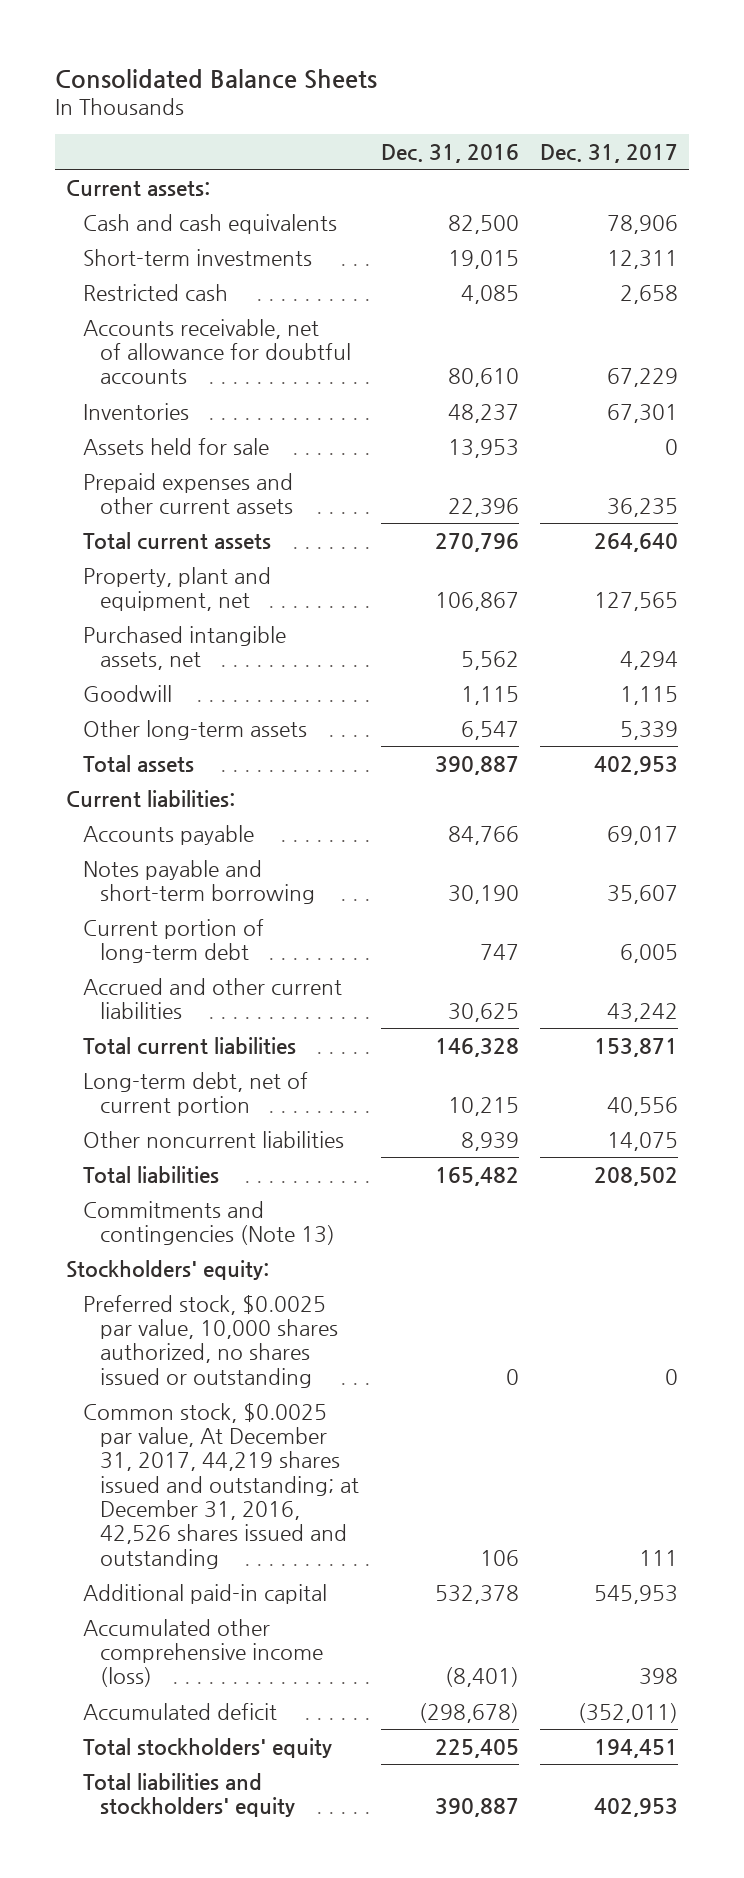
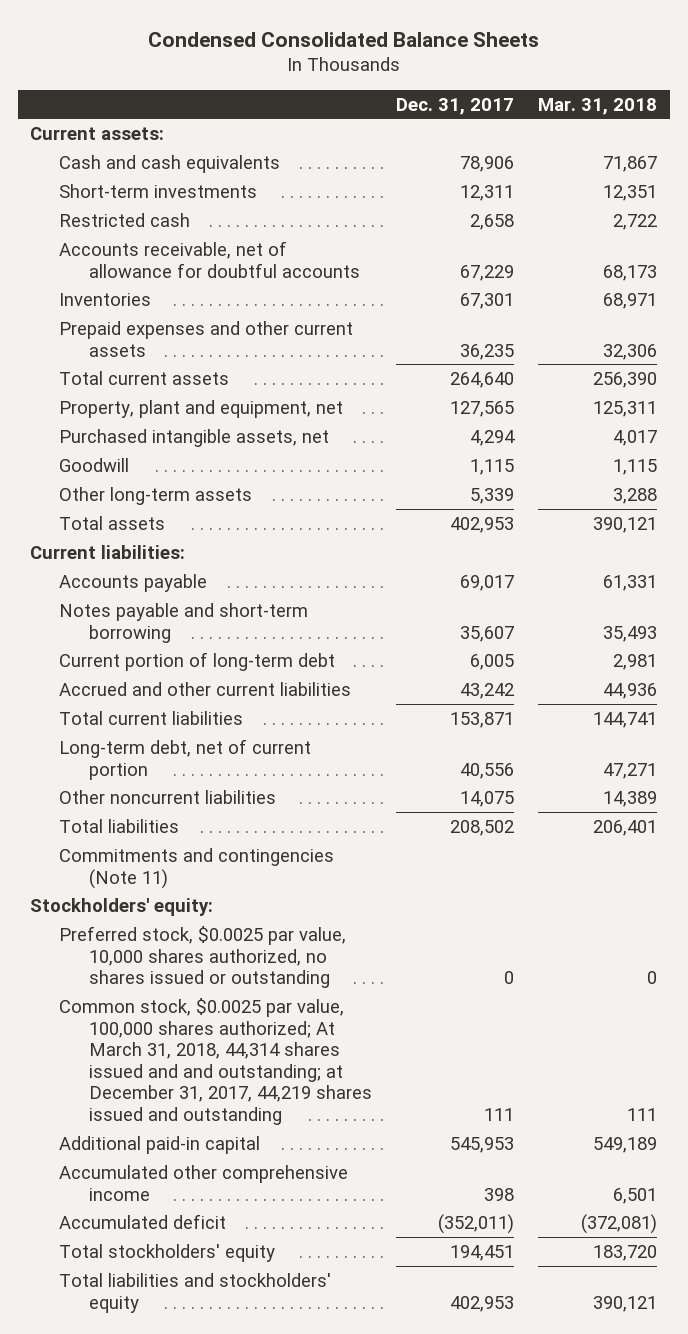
- Consolidated Balance Sheets
+ Condensed Consolidated Balance Sheets
- | Dec. 31, 2016 | Dec. 31, 2017
+ | Dec. 31, 2017 | Mar. 31, 2018
- Assets held for sale | 13,953 | 0
- Commitments and contingencies (Note 13)
+ Commitments and contingencies (Note 11)
- Common stock, $0.0025 par value, At December 31, 2017, 44,219 shares issued and outstanding; at December 31, 2016, 42,526 shares issued and outstanding | 106 | 111
+ Common stock, $0.0025 par value, 100,000 shares authorized; At March 31, 2018, 44,314 shares issued and and outstanding; at December 31, 2017, 44,219 shares issued and outstanding | 111 | 111
- Accumulated other comprehensive income (loss) | (8,401) | 398
+ Accumulated other comprehensive income | 398 | 6,501

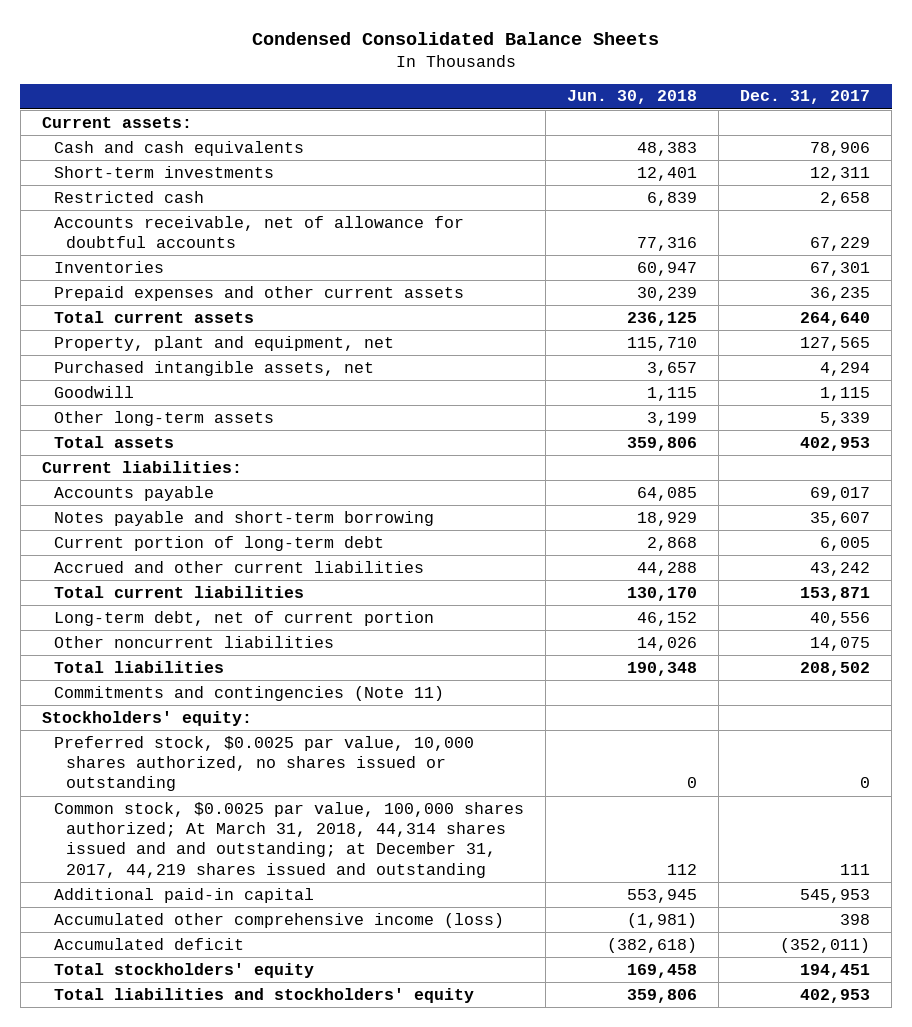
- | Dec. 31, 2017 | Mar. 31, 2018
+ | Jun. 30, 2018 | Dec. 31, 2017
- Accumulated other comprehensive income | 398 | 6,501
+ Accumulated other comprehensive income (loss) | (1,981) | 398

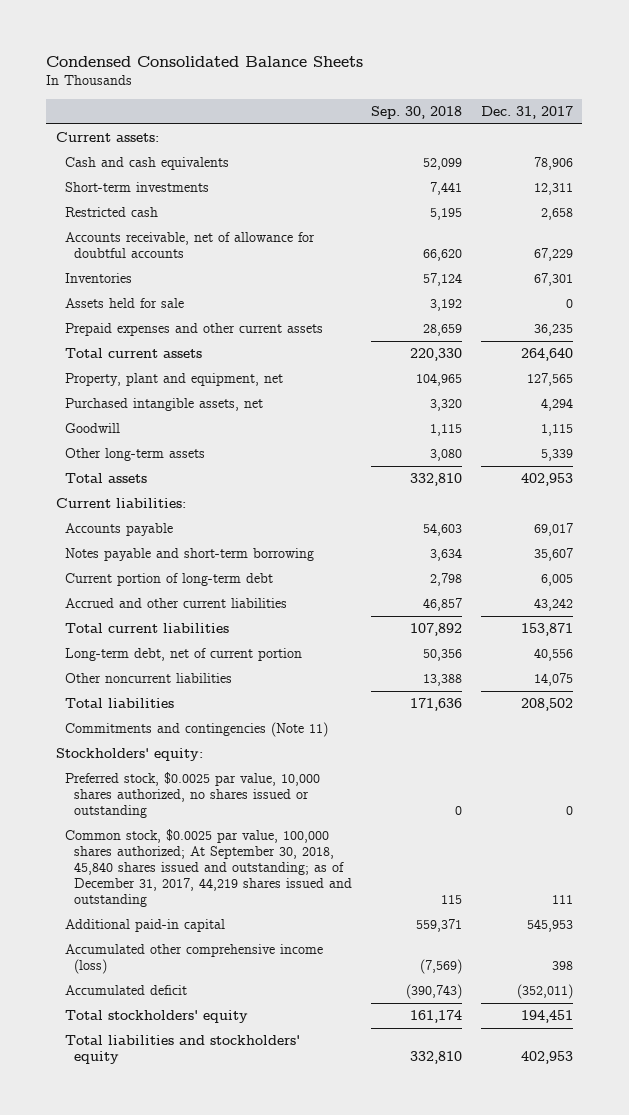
- | Jun. 30, 2018 | Dec. 31, 2017
+ | Sep. 30, 2018 | Dec. 31, 2017
+ Assets held for sale | 3,192 | 0
- Common stock, $0.0025 par value, 100,000 shares authorized; At March 31, 2018, 44,314 shares issued and and outstanding; at December 31, 2017, 44,219 shares issued and outstanding | 112 | 111
+ Common stock, $0.0025 par value, 100,000 shares authorized; At September 30, 2018, 45,840 shares issued and outstanding; as of December 31, 2017, 44,219 shares issued and outstanding | 115 | 111

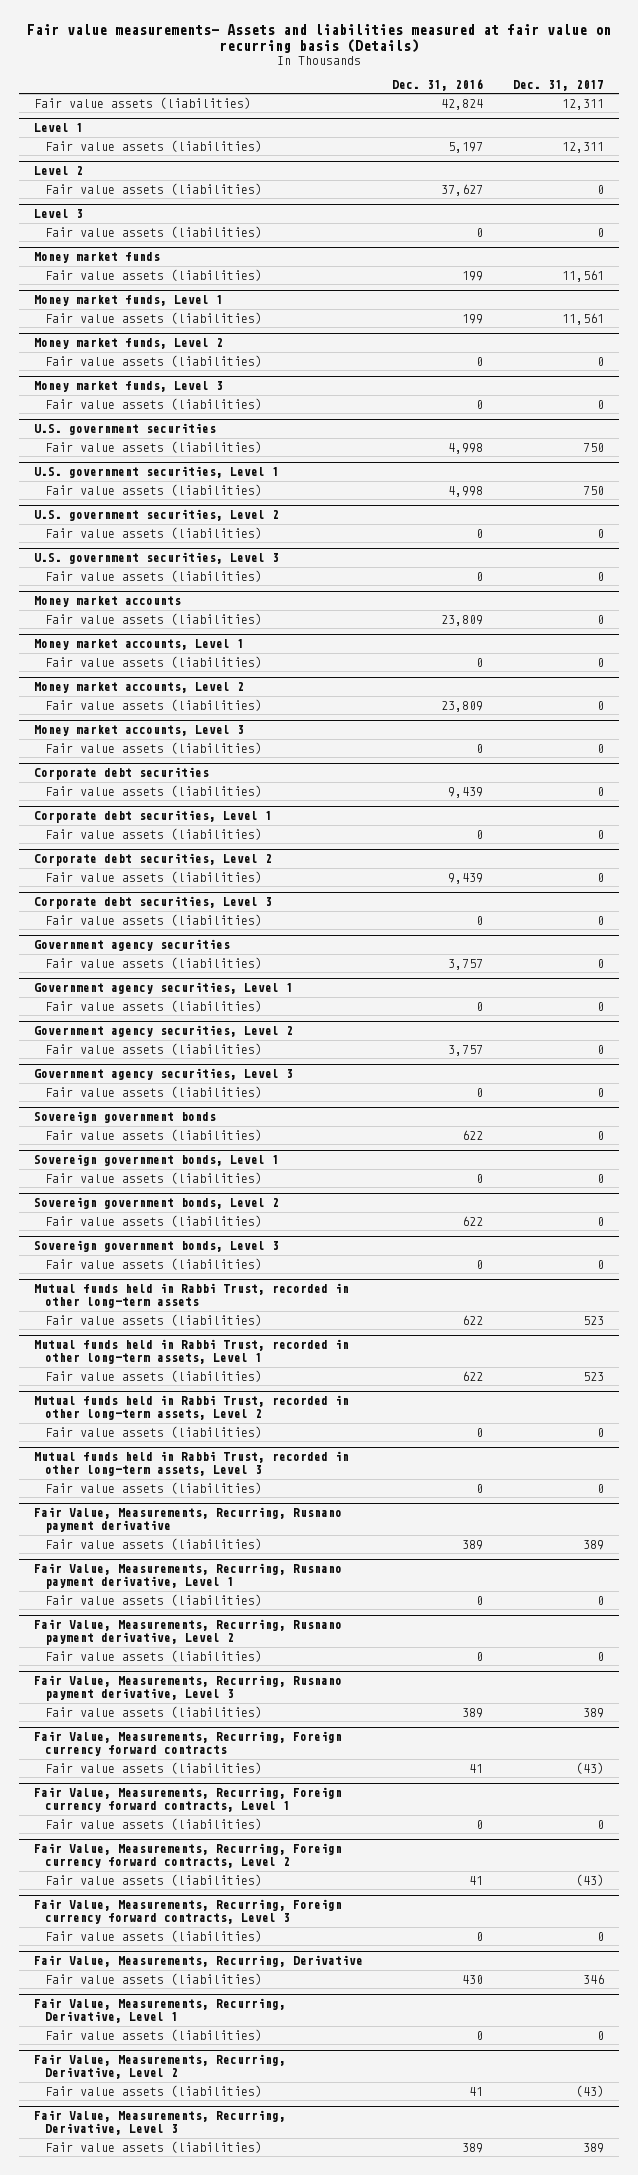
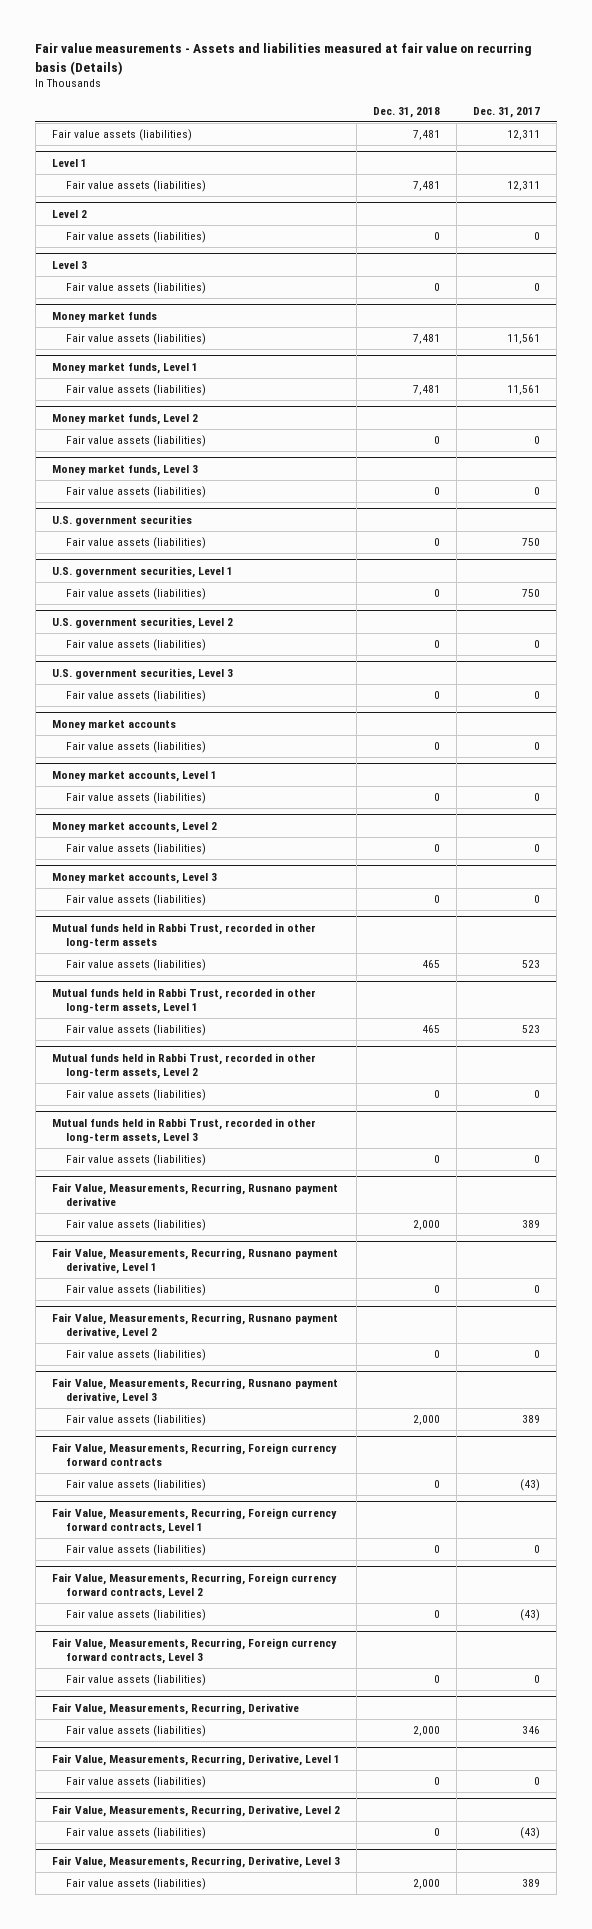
- Fair value measurements- Assets and liabilities measured at fair value on recurring basis (Details)
+ Fair value measurements - Assets and liabilities measured at fair value on recurring basis (Details)
- | Dec. 31, 2016 | Dec. 31, 2017
+ | Dec. 31, 2018 | Dec. 31, 2017
- Corporate debt securities
- Fair value assets (liabilities) | 9,439 | 0
- Corporate debt securities, Level 1
- Fair value assets (liabilities) | 0 | 0
- Corporate debt securities, Level 2
- Fair value assets (liabilities) | 9,439 | 0
- Corporate debt securities, Level 3
- Fair value assets (liabilities) | 0 | 0
- Government agency securities
- Fair value assets (liabilities) | 3,757 | 0
- Government agency securities, Level 1
- Fair value assets (liabilities) | 0 | 0
- Government agency securities, Level 2
- Fair value assets (liabilities) | 3,757 | 0
- Government agency securities, Level 3
- Fair value assets (liabilities) | 0 | 0
- Sovereign government bonds
- Fair value assets (liabilities) | 622 | 0
- Sovereign government bonds, Level 1
- Fair value assets (liabilities) | 0 | 0
- Sovereign government bonds, Level 2
- Fair value assets (liabilities) | 622 | 0
- Sovereign government bonds, Level 3
- Fair value assets (liabilities) | 0 | 0

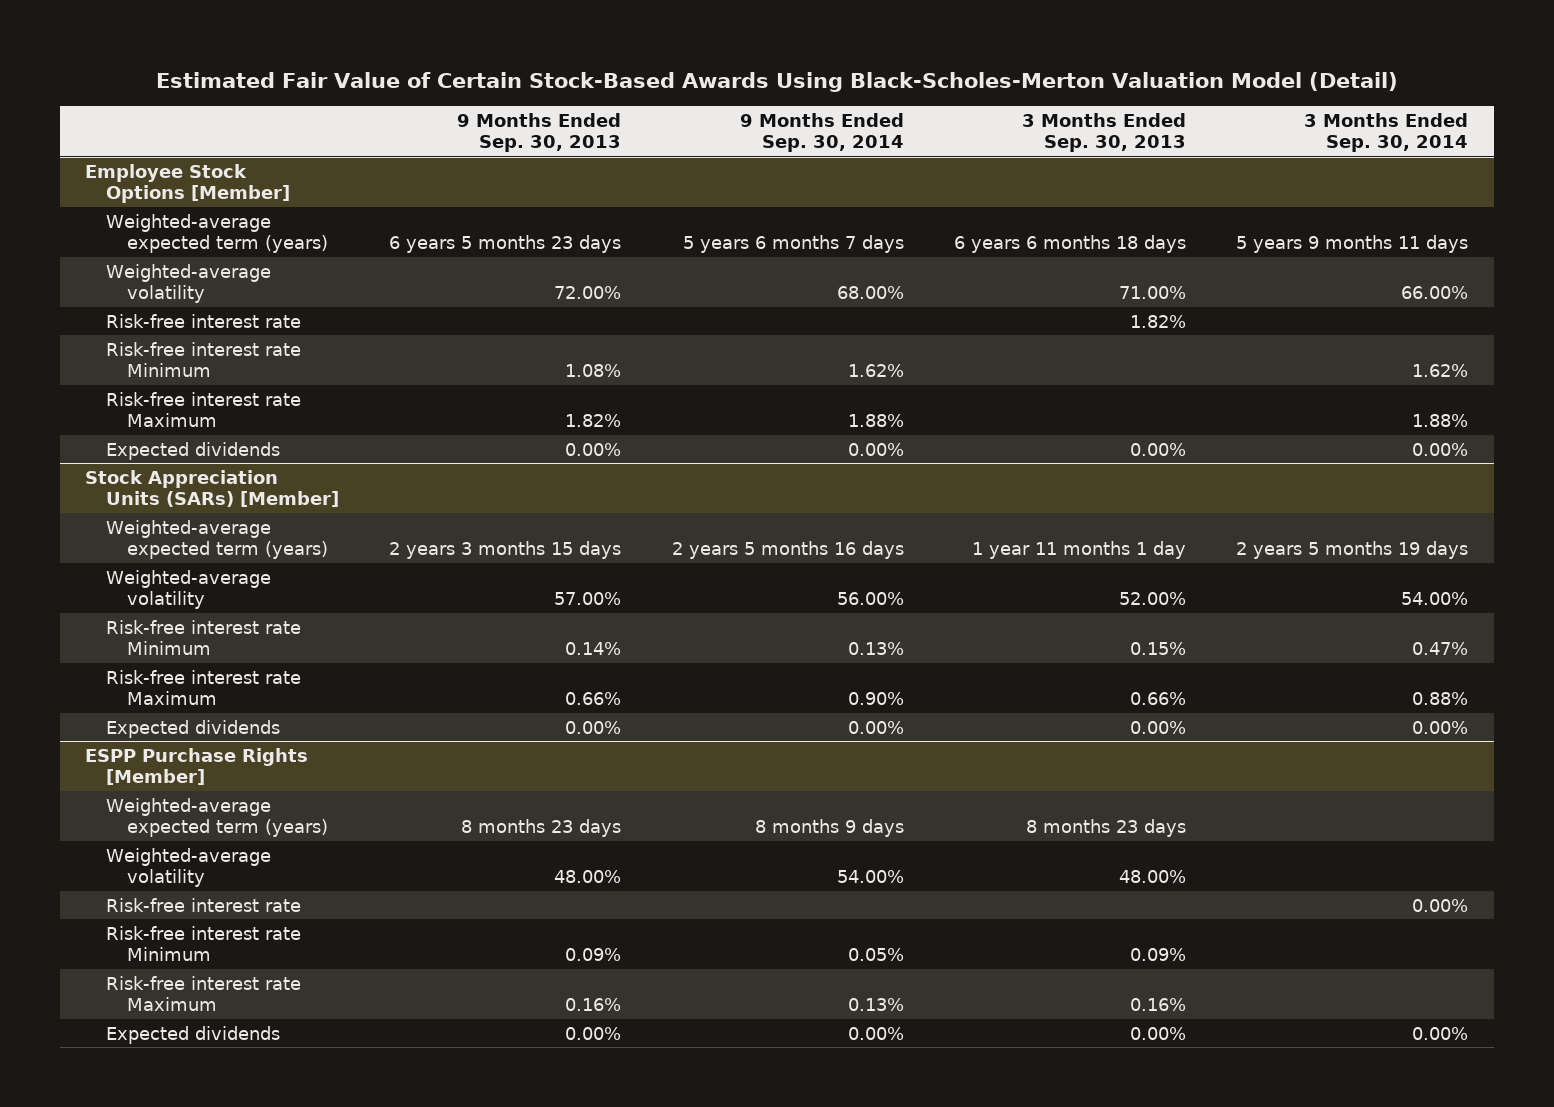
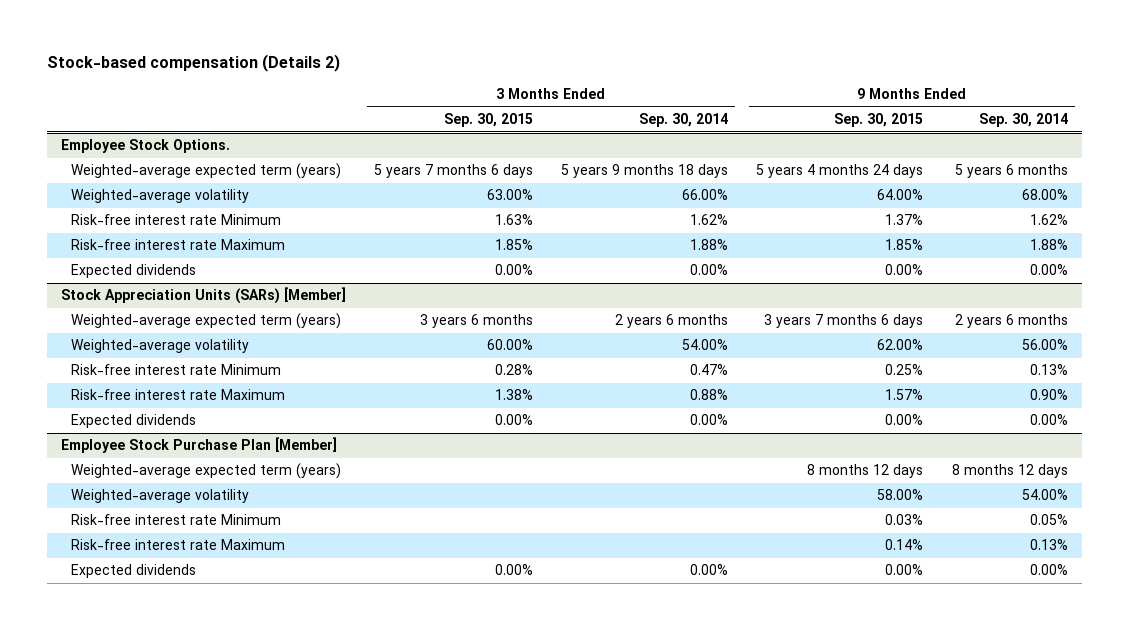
- Estimated Fair Value of Certain Stock-Based Awards Using Black-Scholes-Merton Valuation Model (Detail)
+ Stock-based compensation (Details 2)
- | 9 Months Ended Sep. 30, 2013 | 9 Months Ended Sep. 30, 2014 | 3 Months Ended Sep. 30, 2013 | 3 Months Ended Sep. 30, 2014
+ | 3 Months Ended Sep. 30, 2015 | 3 Months Ended Sep. 30, 2014 | 9 Months Ended Sep. 30, 2015 | 9 Months Ended Sep. 30, 2014
- Employee Stock Options [Member]
- Weighted-average expected term (years) | 6 years 5 months 23 days | 5 years 6 months 7 days | 6 years 6 months 18 days | 5 years 9 months 11 days
+ Employee Stock Options.
+ Weighted-average expected term (years) | 5 years 7 months 6 days | 5 years 9 months 18 days | 5 years 4 months 24 days | 5 years 6 months
- Risk-free interest rate | | | 1.82% |
@ Stock Appreciation Units (SARs) [Member]
- Weighted-average expected term (years) | 2 years 3 months 15 days | 2 years 5 months 16 days | 1 year 11 months 1 day | 2 years 5 months 19 days
+ Weighted-average expected term (years) | 3 years 6 months | 2 years 6 months | 3 years 7 months 6 days | 2 years 6 months
- ESPP Purchase Rights [Member]
- Weighted-average expected term (years) | 8 months 23 days | 8 months 9 days | 8 months 23 days |
+ Employee Stock Purchase Plan [Member]
+ Weighted-average expected term (years) | | | 8 months 12 days | 8 months 12 days
- Risk-free interest rate | | | | 0.00%

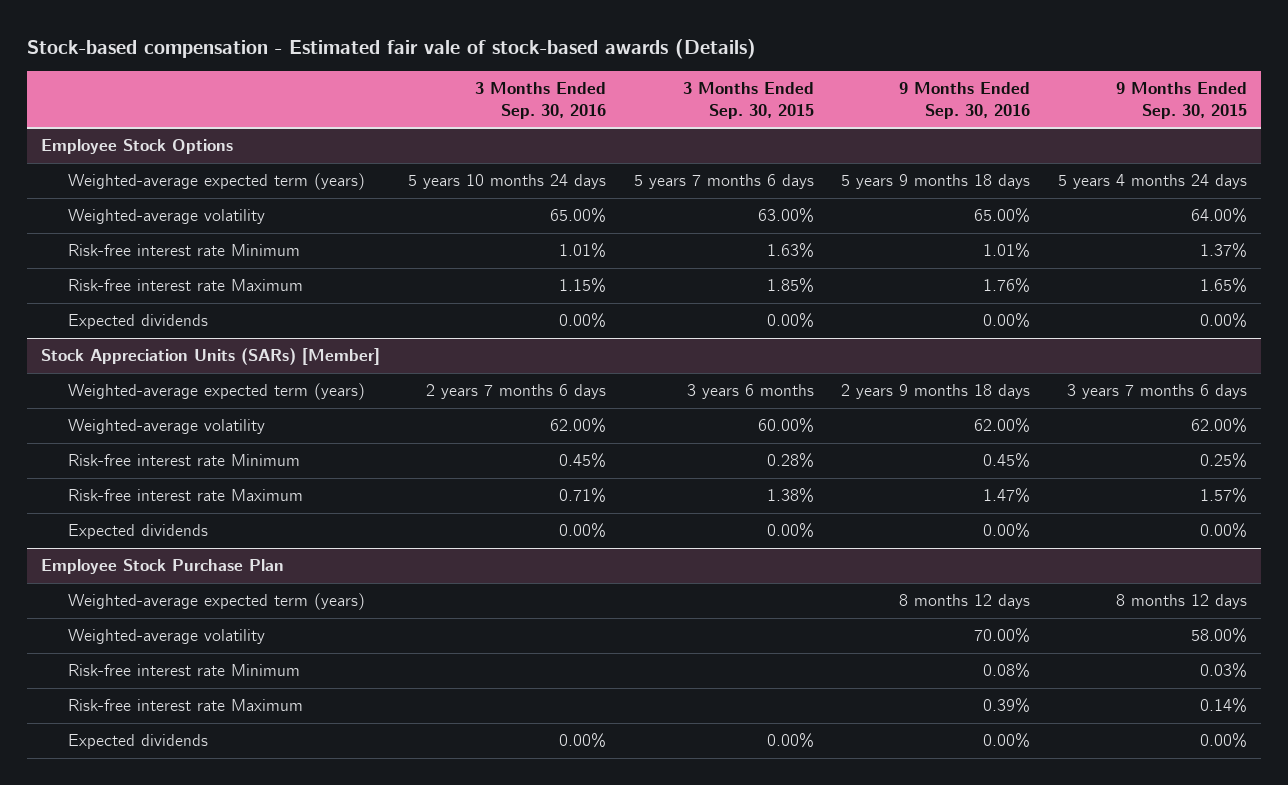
- Stock-based compensation (Details 2)
+ Stock-based compensation - Estimated fair vale of stock-based awards (Details)
- | 3 Months Ended Sep. 30, 2015 | 3 Months Ended Sep. 30, 2014 | 9 Months Ended Sep. 30, 2015 | 9 Months Ended Sep. 30, 2014
+ | 3 Months Ended Sep. 30, 2016 | 3 Months Ended Sep. 30, 2015 | 9 Months Ended Sep. 30, 2016 | 9 Months Ended Sep. 30, 2015
- Employee Stock Options.
+ Employee Stock Options
- Risk-free interest rate Maximum | 1.85% | 1.88% | 1.85% | 1.88%
+ Risk-free interest rate Maximum | 1.15% | 1.85% | 1.76% | 1.65%
- Employee Stock Purchase Plan [Member]
+ Employee Stock Purchase Plan

